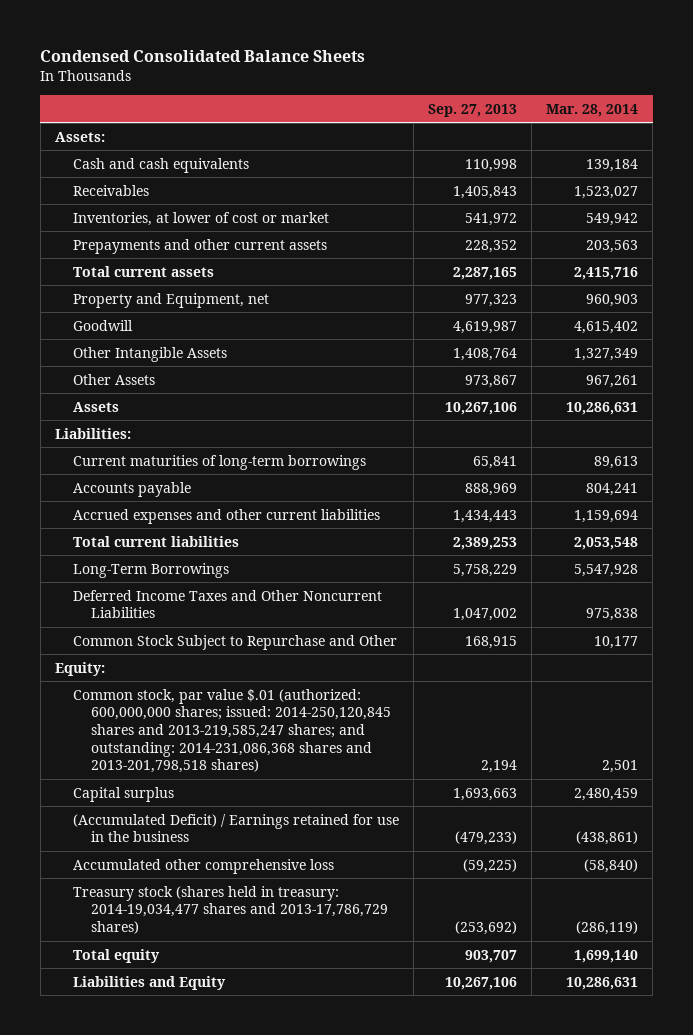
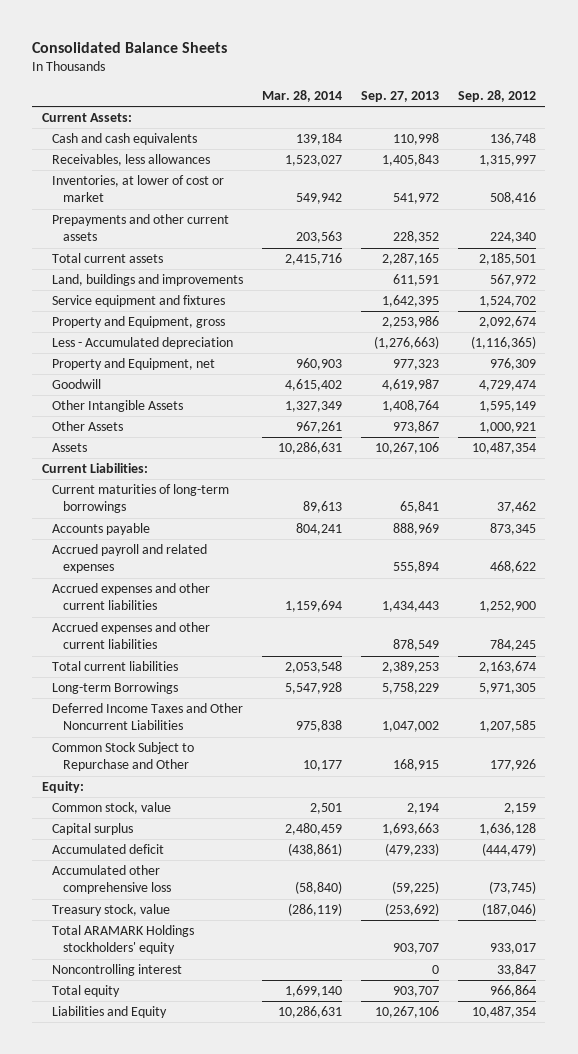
- Condensed Consolidated Balance Sheets
+ Consolidated Balance Sheets
- | Sep. 27, 2013 | Mar. 28, 2014
+ | Mar. 28, 2014 | Sep. 27, 2013 | Sep. 28, 2012
- Assets:
+ Current Assets:
- Receivables | 1,405,843 | 1,523,027
+ Receivables, less allowances | 1,523,027 | 1,405,843 | 1,315,997
+ Land, buildings and improvements | | 611,591 | 567,972
+ Service equipment and fixtures | | 1,642,395 | 1,524,702
+ Property and Equipment, gross | | 2,253,986 | 2,092,674
+ Less - Accumulated depreciation | | (1,276,663) | (1,116,365)
- Liabilities:
+ Current Liabilities:
+ Accrued payroll and related expenses | | 555,894 | 468,622
+ Accrued expenses and other current liabilities | | 878,549 | 784,245
- Long-Term Borrowings | 5,758,229 | 5,547,928
+ Long-term Borrowings | 5,547,928 | 5,758,229 | 5,971,305
- Common stock, par value $.01 (authorized: 600,000,000 shares; issued: 2014-250,120,845 shares and 2013-219,585,247 shares; and outstanding: 2014-231,086,368 shares and 2013-201,798,518 shares) | 2,194 | 2,501
+ Common stock, value | 2,501 | 2,194 | 2,159
- (Accumulated Deficit) / Earnings retained for use in the business | (479,233) | (438,861)
+ Accumulated deficit | (438,861) | (479,233) | (444,479)
- Treasury stock (shares held in treasury: 2014-19,034,477 shares and 2013-17,786,729 shares) | (253,692) | (286,119)
+ Treasury stock, value | (286,119) | (253,692) | (187,046)
+ Total ARAMARK Holdings stockholders' equity | | 903,707 | 933,017
+ Noncontrolling interest | | 0 | 33,847

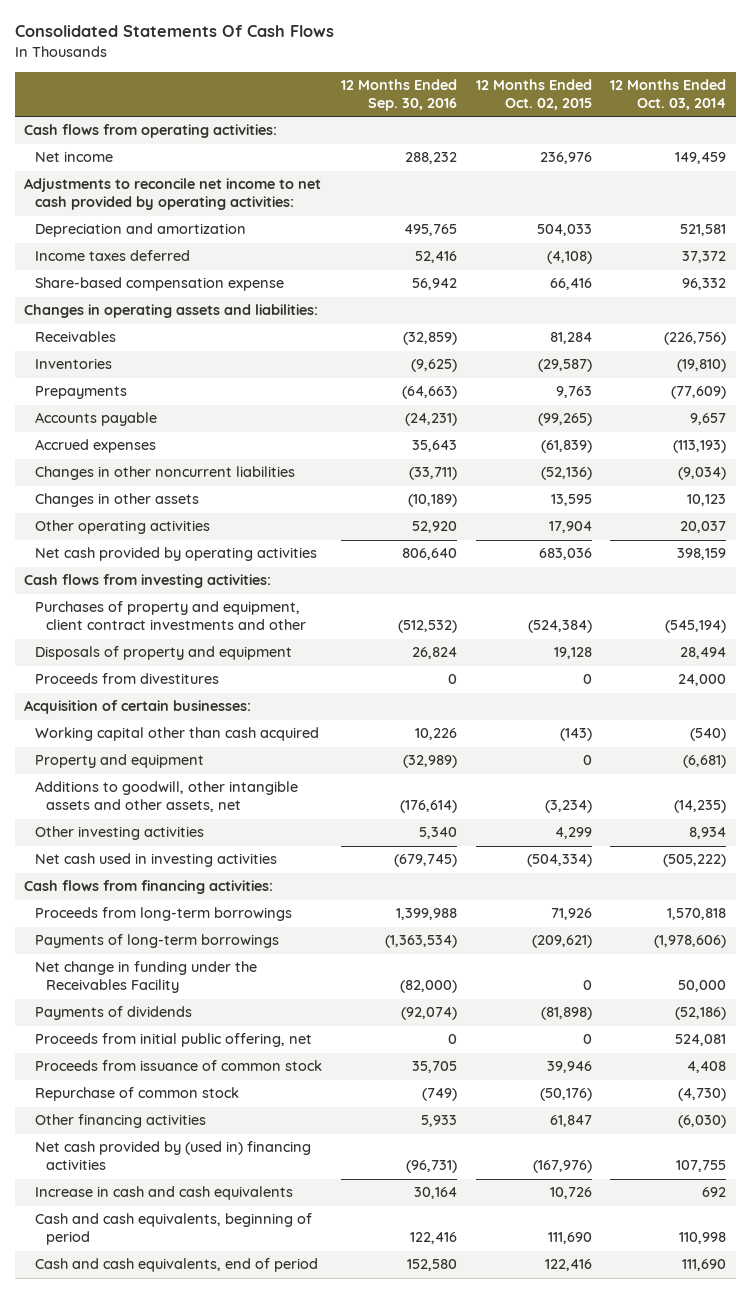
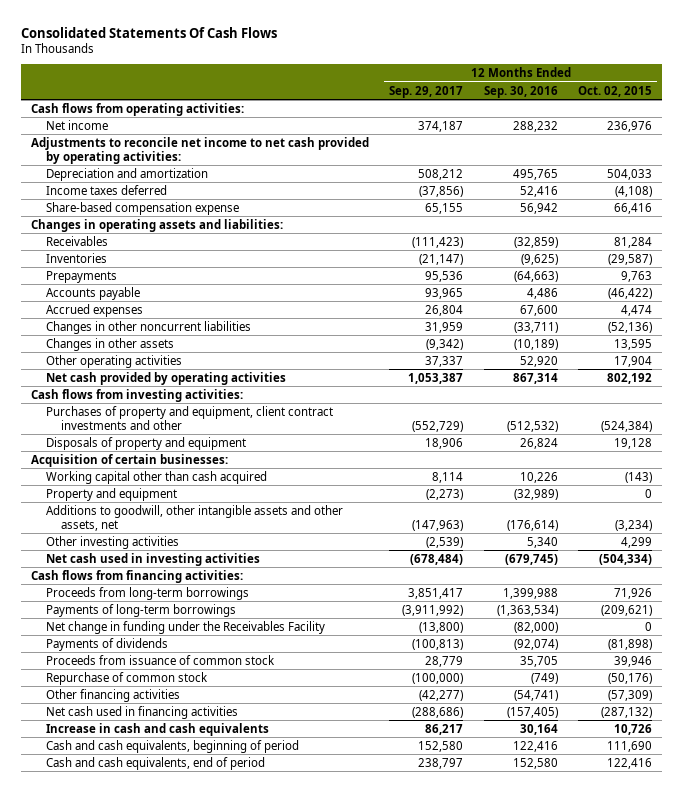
- | 12 Months Ended Sep. 30, 2016 | 12 Months Ended Oct. 02, 2015 | 12 Months Ended Oct. 03, 2014
+ | 12 Months Ended Sep. 29, 2017 | 12 Months Ended Sep. 30, 2016 | 12 Months Ended Oct. 02, 2015
- Accounts payable | (24,231) | (99,265) | 9,657
- Accrued expenses | 35,643 | (61,839) | (113,193)
+ Accounts payable | 93,965 | 4,486 | (46,422)
+ Accrued expenses | 26,804 | 67,600 | 4,474
- Net cash provided by operating activities | 806,640 | 683,036 | 398,159
+ Net cash provided by operating activities | 1,053,387 | 867,314 | 802,192
- Proceeds from divestitures | 0 | 0 | 24,000
- Proceeds from initial public offering, net | 0 | 0 | 524,081
- Other financing activities | 5,933 | 61,847 | (6,030)
- Net cash provided by (used in) financing activities | (96,731) | (167,976) | 107,755
+ Other financing activities | (42,277) | (54,741) | (57,309)
+ Net cash used in financing activities | (288,686) | (157,405) | (287,132)

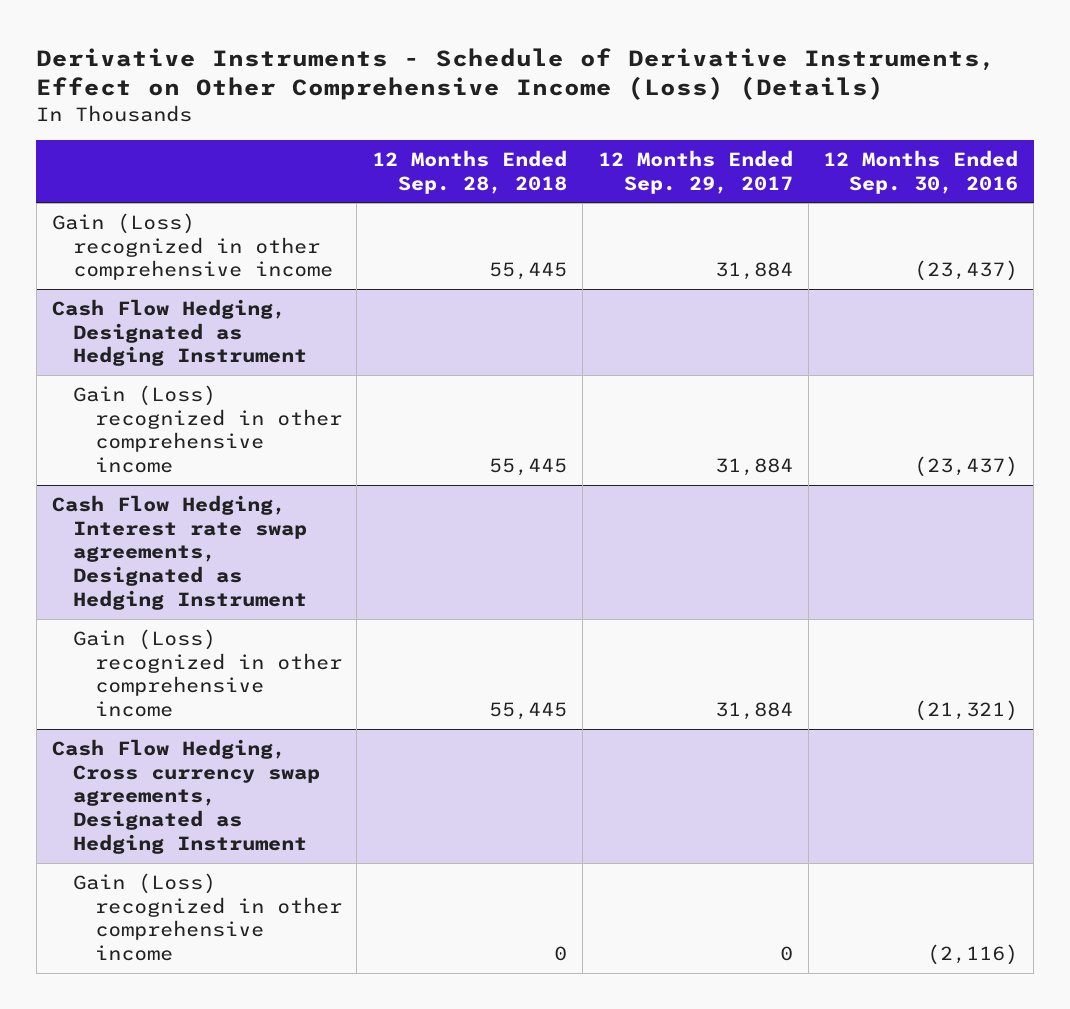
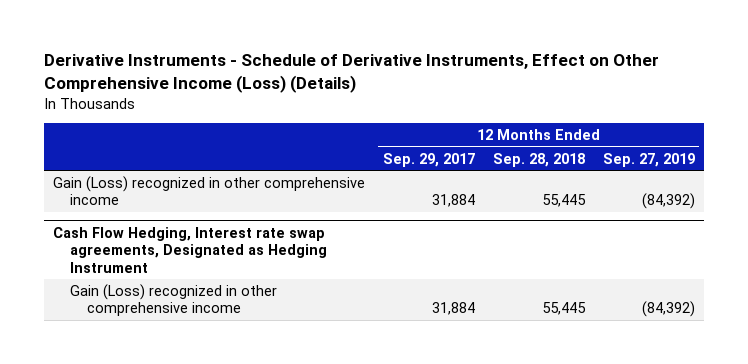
- | 12 Months Ended Sep. 28, 2018 | 12 Months Ended Sep. 29, 2017 | 12 Months Ended Sep. 30, 2016
+ | 12 Months Ended Sep. 29, 2017 | 12 Months Ended Sep. 28, 2018 | 12 Months Ended Sep. 27, 2019
- Cash Flow Hedging, Designated as Hedging Instrument
- Gain (Loss) recognized in other comprehensive income | 55,445 | 31,884 | (23,437)
- Cash Flow Hedging, Cross currency swap agreements, Designated as Hedging Instrument
- Gain (Loss) recognized in other comprehensive income | 0 | 0 | (2,116)

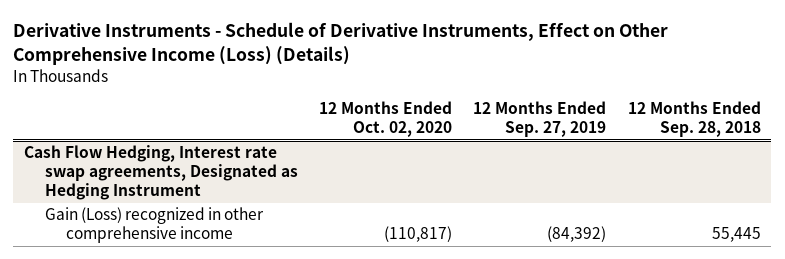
- | 12 Months Ended Sep. 29, 2017 | 12 Months Ended Sep. 28, 2018 | 12 Months Ended Sep. 27, 2019
+ | 12 Months Ended Oct. 02, 2020 | 12 Months Ended Sep. 27, 2019 | 12 Months Ended Sep. 28, 2018
- Gain (Loss) recognized in other comprehensive income | 31,884 | 55,445 | (84,392)

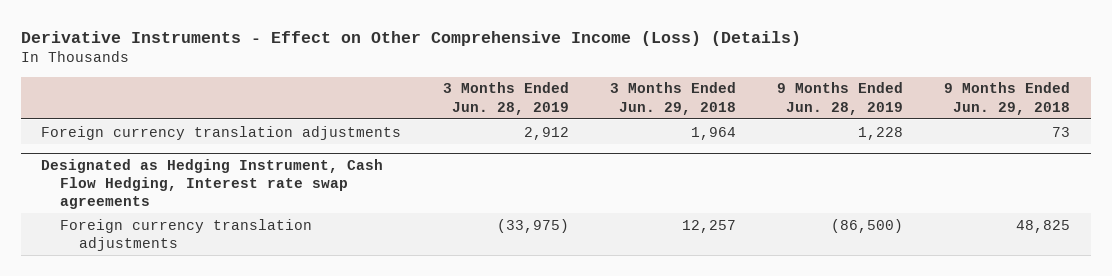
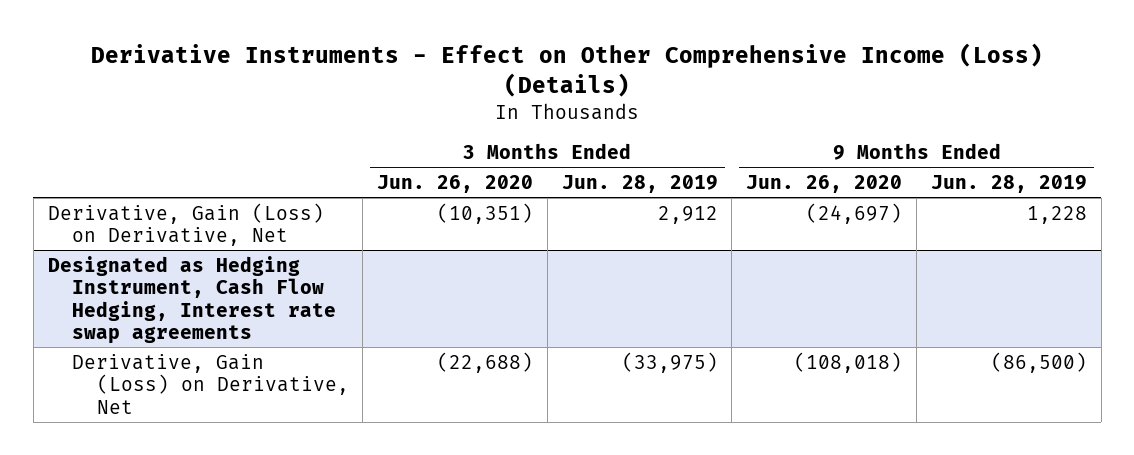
- | 3 Months Ended Jun. 28, 2019 | 3 Months Ended Jun. 29, 2018 | 9 Months Ended Jun. 28, 2019 | 9 Months Ended Jun. 29, 2018
+ | 3 Months Ended Jun. 26, 2020 | 3 Months Ended Jun. 28, 2019 | 9 Months Ended Jun. 26, 2020 | 9 Months Ended Jun. 28, 2019
- Foreign currency translation adjustments | 2,912 | 1,964 | 1,228 | 73
+ Derivative, Gain (Loss) on Derivative, Net | (10,351) | 2,912 | (24,697) | 1,228
@ Designated as Hedging Instrument, Cash Flow Hedging, Interest rate swap agreements
- Foreign currency translation adjustments | (33,975) | 12,257 | (86,500) | 48,825
+ Derivative, Gain (Loss) on Derivative, Net | (22,688) | (33,975) | (108,018) | (86,500)

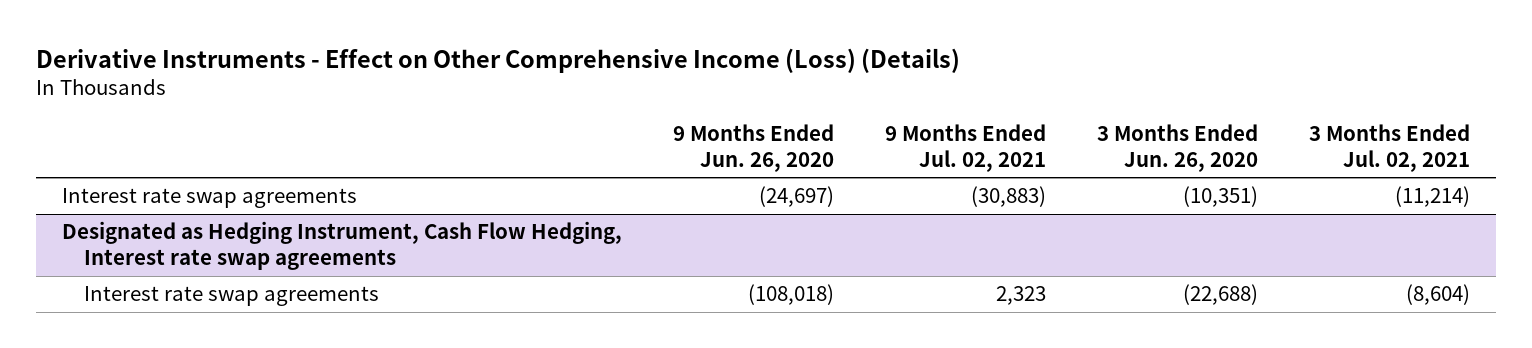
- | 3 Months Ended Jun. 26, 2020 | 3 Months Ended Jun. 28, 2019 | 9 Months Ended Jun. 26, 2020 | 9 Months Ended Jun. 28, 2019
+ | 9 Months Ended Jun. 26, 2020 | 9 Months Ended Jul. 02, 2021 | 3 Months Ended Jun. 26, 2020 | 3 Months Ended Jul. 02, 2021
- Derivative, Gain (Loss) on Derivative, Net | (10,351) | 2,912 | (24,697) | 1,228
+ Interest rate swap agreements | (24,697) | (30,883) | (10,351) | (11,214)
@ Designated as Hedging Instrument, Cash Flow Hedging, Interest rate swap agreements
- Derivative, Gain (Loss) on Derivative, Net | (22,688) | (33,975) | (108,018) | (86,500)
+ Interest rate swap agreements | (108,018) | 2,323 | (22,688) | (8,604)

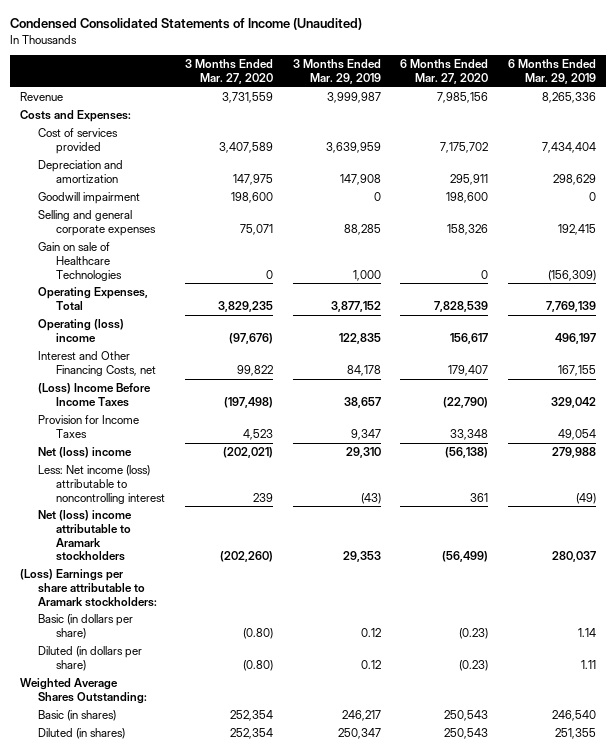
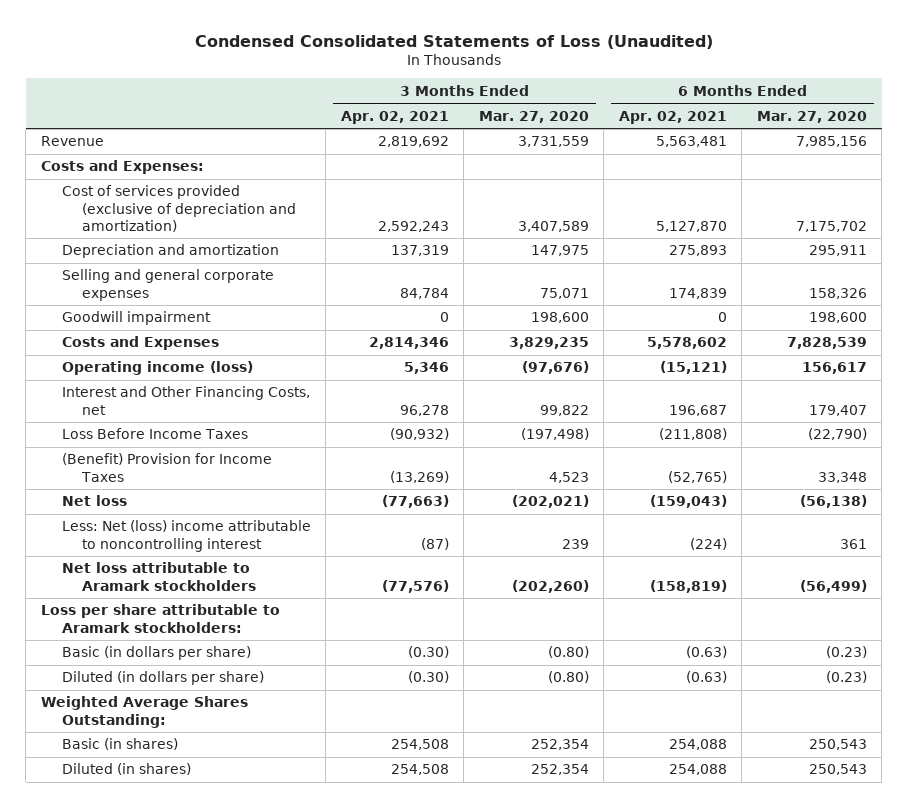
- Condensed Consolidated Statements of Income (Unaudited)
+ Condensed Consolidated Statements of Loss (Unaudited)
- | 3 Months Ended Mar. 27, 2020 | 3 Months Ended Mar. 29, 2019 | 6 Months Ended Mar. 27, 2020 | 6 Months Ended Mar. 29, 2019
+ | 3 Months Ended Apr. 02, 2021 | 3 Months Ended Mar. 27, 2020 | 6 Months Ended Apr. 02, 2021 | 6 Months Ended Mar. 27, 2020
- Cost of services provided | 3,407,589 | 3,639,959 | 7,175,702 | 7,434,404
+ Cost of services provided (exclusive of depreciation and amortization) | 2,592,243 | 3,407,589 | 5,127,870 | 7,175,702
- Gain on sale of Healthcare Technologies | 0 | 1,000 | 0 | (156,309)
- Operating Expenses, Total | 3,829,235 | 3,877,152 | 7,828,539 | 7,769,139
- Operating (loss) income | (97,676) | 122,835 | 156,617 | 496,197
moved down: Goodwill impairment | 0 | 198,600 | 0 | 198,600
+ Costs and Expenses | 2,814,346 | 3,829,235 | 5,578,602 | 7,828,539
+ Operating income (loss) | 5,346 | (97,676) | (15,121) | 156,617
- (Loss) Income Before Income Taxes | (197,498) | 38,657 | (22,790) | 329,042
- Provision for Income Taxes | 4,523 | 9,347 | 33,348 | 49,054
- Net (loss) income | (202,021) | 29,310 | (56,138) | 279,988
- Less: Net income (loss) attributable to noncontrolling interest | 239 | (43) | 361 | (49)
- Net (loss) income attributable to Aramark stockholders | (202,260) | 29,353 | (56,499) | 280,037
- (Loss) Earnings per share attributable to Aramark stockholders:
+ Loss Before Income Taxes | (90,932) | (197,498) | (211,808) | (22,790)
+ (Benefit) Provision for Income Taxes | (13,269) | 4,523 | (52,765) | 33,348
+ Net loss | (77,663) | (202,021) | (159,043) | (56,138)
+ Less: Net (loss) income attributable to noncontrolling interest | (87) | 239 | (224) | 361
+ Net loss attributable to Aramark stockholders | (77,576) | (202,260) | (158,819) | (56,499)
+ Loss per share attributable to Aramark stockholders:

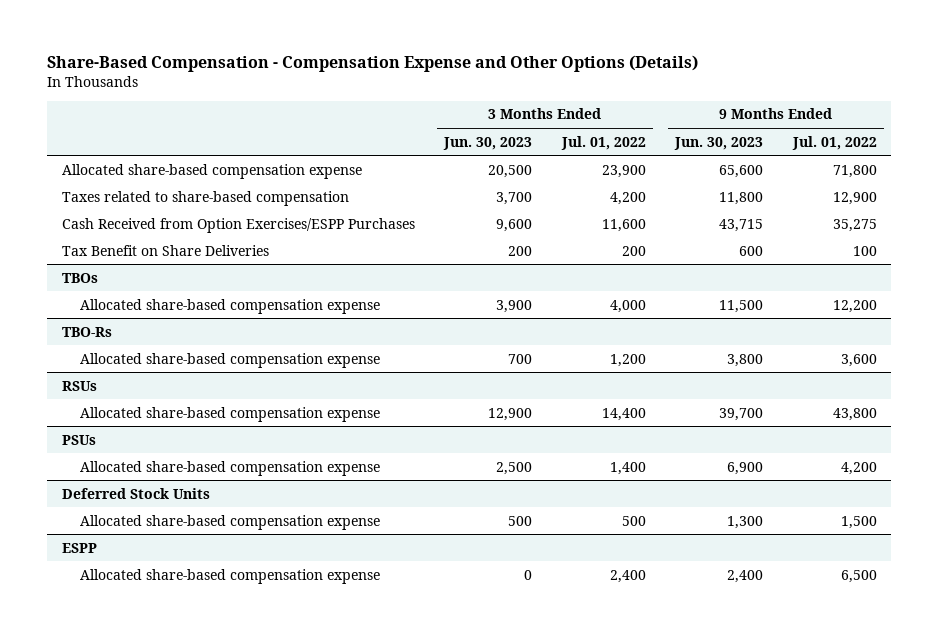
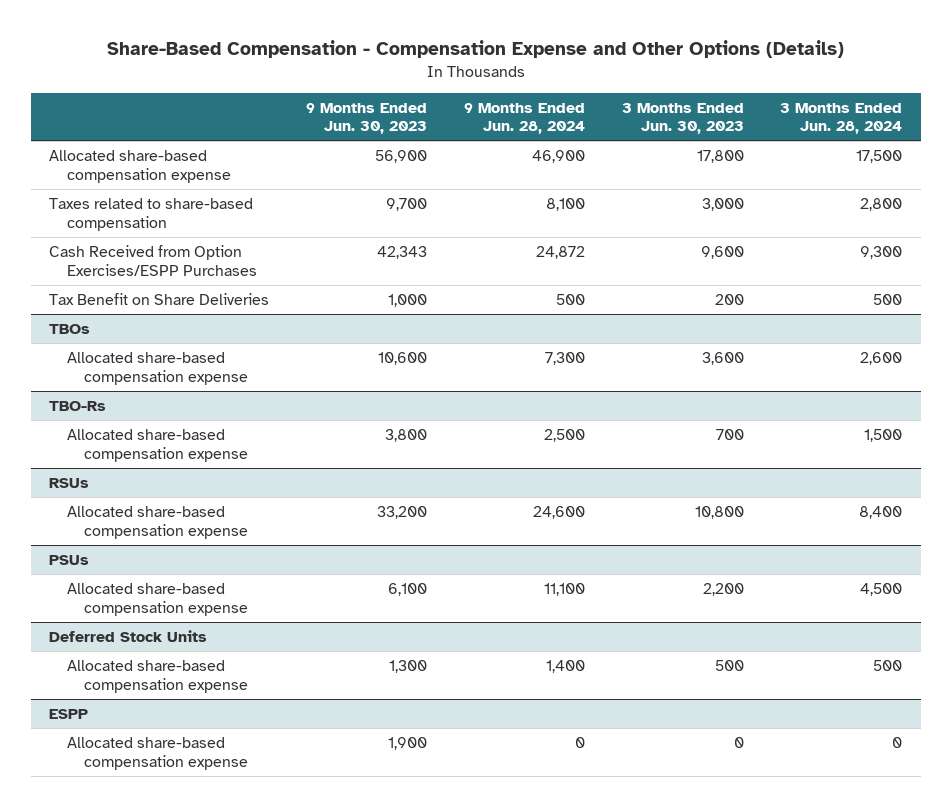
- | 3 Months Ended Jun. 30, 2023 | 3 Months Ended Jul. 01, 2022 | 9 Months Ended Jun. 30, 2023 | 9 Months Ended Jul. 01, 2022
+ | 9 Months Ended Jun. 30, 2023 | 9 Months Ended Jun. 28, 2024 | 3 Months Ended Jun. 30, 2023 | 3 Months Ended Jun. 28, 2024
- Allocated share-based compensation expense | 20,500 | 23,900 | 65,600 | 71,800
- Taxes related to share-based compensation | 3,700 | 4,200 | 11,800 | 12,900
- Cash Received from Option Exercises/ESPP Purchases | 9,600 | 11,600 | 43,715 | 35,275
- Tax Benefit on Share Deliveries | 200 | 200 | 600 | 100
+ Allocated share-based compensation expense | 56,900 | 46,900 | 17,800 | 17,500
+ Taxes related to share-based compensation | 9,700 | 8,100 | 3,000 | 2,800
+ Cash Received from Option Exercises/ESPP Purchases | 42,343 | 24,872 | 9,600 | 9,300
+ Tax Benefit on Share Deliveries | 1,000 | 500 | 200 | 500
@ TBOs
- Allocated share-based compensation expense | 3,900 | 4,000 | 11,500 | 12,200
+ Allocated share-based compensation expense | 10,600 | 7,300 | 3,600 | 2,600
@ RSUs
- Allocated share-based compensation expense | 12,900 | 14,400 | 39,700 | 43,800
+ Allocated share-based compensation expense | 33,200 | 24,600 | 10,800 | 8,400
@ PSUs
- Allocated share-based compensation expense | 2,500 | 1,400 | 6,900 | 4,200
+ Allocated share-based compensation expense | 6,100 | 11,100 | 2,200 | 4,500
@ ESPP
- Allocated share-based compensation expense | 0 | 2,400 | 2,400 | 6,500
+ Allocated share-based compensation expense | 1,900 | 0 | 0 | 0

